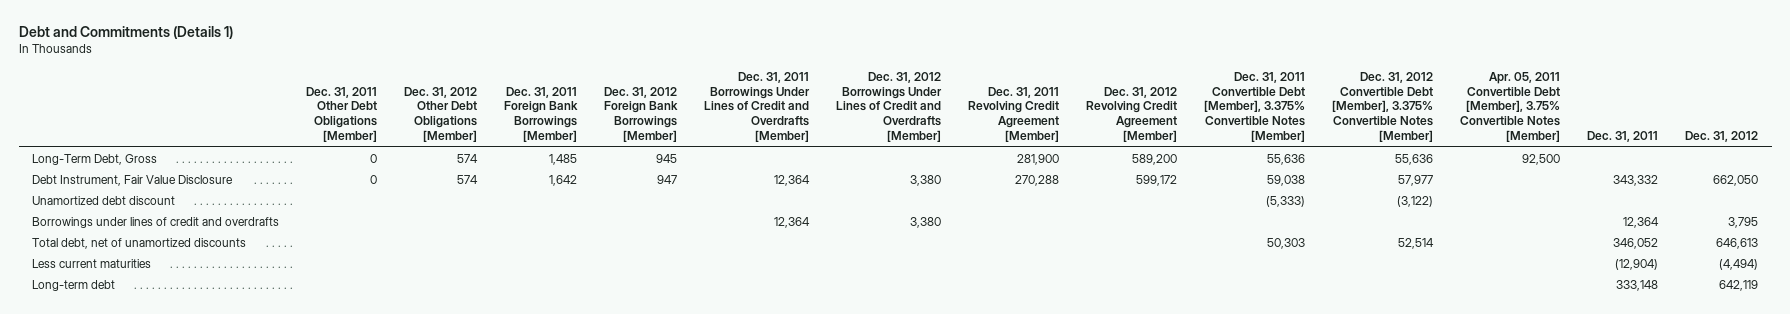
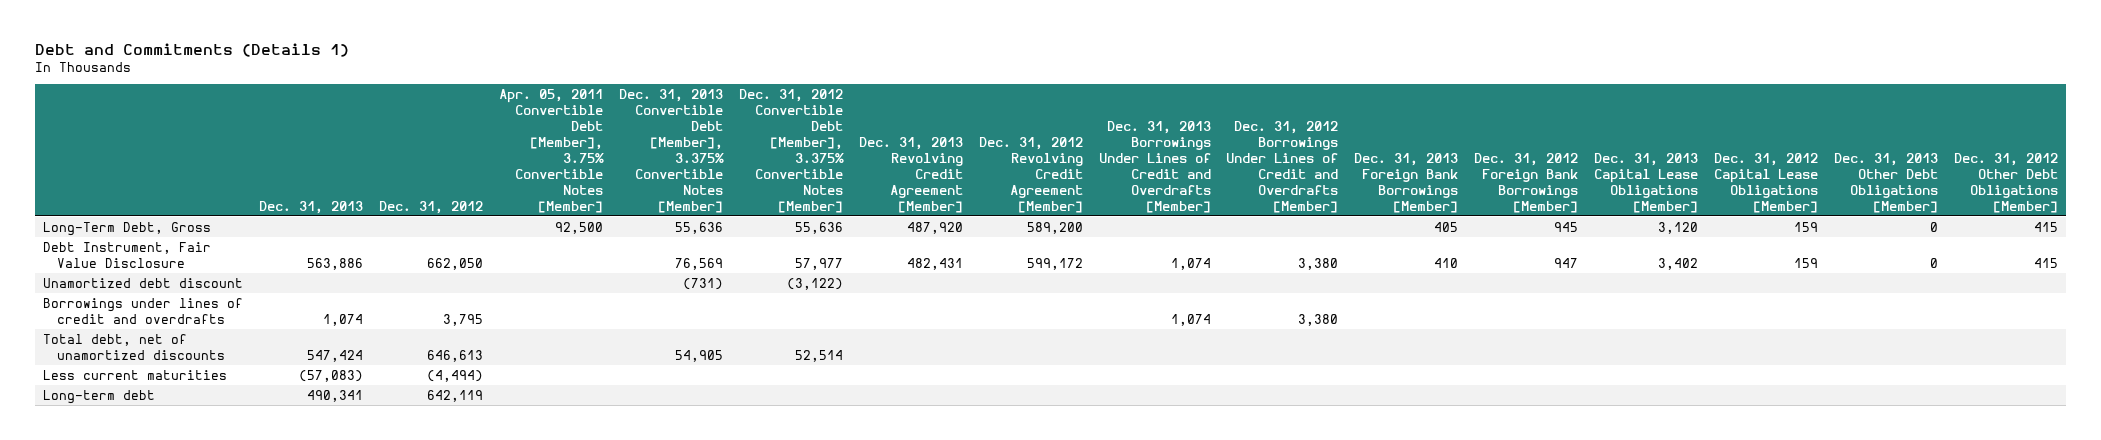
- | Dec. 31, 2011 Other Debt Obligations [Member] | Dec. 31, 2012 Other Debt Obligations [Member] | Dec. 31, 2011 Foreign Bank Borrowings [Member] | Dec. 31, 2012 Foreign Bank Borrowings [Member] | Dec. 31, 2011 Borrowings Under Lines of Credit and Overdrafts [Member] | Dec. 31, 2012 Borrowings Under Lines of Credit and Overdrafts [Member] | Dec. 31, 2011 Revolving Credit Agreement [Member] | Dec. 31, 2012 Revolving Credit Agreement [Member] | Dec. 31, 2011 Convertible Debt [Member], 3.375% Convertible Notes [Member] | Dec. 31, 2012 Convertible Debt [Member], 3.375% Convertible Notes [Member] | Apr. 05, 2011 Convertible Debt [Member], 3.75% Convertible Notes [Member] | Dec. 31, 2011 | Dec. 31, 2012
+ | Dec. 31, 2013 | Dec. 31, 2012 | Apr. 05, 2011 Convertible Debt [Member], 3.75% Convertible Notes [Member] | Dec. 31, 2013 Convertible Debt [Member], 3.375% Convertible Notes [Member] | Dec. 31, 2012 Convertible Debt [Member], 3.375% Convertible Notes [Member] | Dec. 31, 2013 Revolving Credit Agreement [Member] | Dec. 31, 2012 Revolving Credit Agreement [Member] | Dec. 31, 2013 Borrowings Under Lines of Credit and Overdrafts [Member] | Dec. 31, 2012 Borrowings Under Lines of Credit and Overdrafts [Member] | Dec. 31, 2013 Foreign Bank Borrowings [Member] | Dec. 31, 2012 Foreign Bank Borrowings [Member] | Dec. 31, 2013 Capital Lease Obligations [Member] | Dec. 31, 2012 Capital Lease Obligations [Member] | Dec. 31, 2013 Other Debt Obligations [Member] | Dec. 31, 2012 Other Debt Obligations [Member]
- Long-Term Debt, Gross | 0 | 574 | 1,485 | 945 | | | 281,900 | 589,200 | 55,636 | 55,636 | 92,500 | |
- Debt Instrument, Fair Value Disclosure | 0 | 574 | 1,642 | 947 | 12,364 | 3,380 | 270,288 | 599,172 | 59,038 | 57,977 | | 343,332 | 662,050
+ Long-Term Debt, Gross | | | 92,500 | 55,636 | 55,636 | 487,920 | 589,200 | | | 405 | 945 | 3,120 | 159 | 0 | 415
+ Debt Instrument, Fair Value Disclosure | 563,886 | 662,050 | | 76,569 | 57,977 | 482,431 | 599,172 | 1,074 | 3,380 | 410 | 947 | 3,402 | 159 | 0 | 415

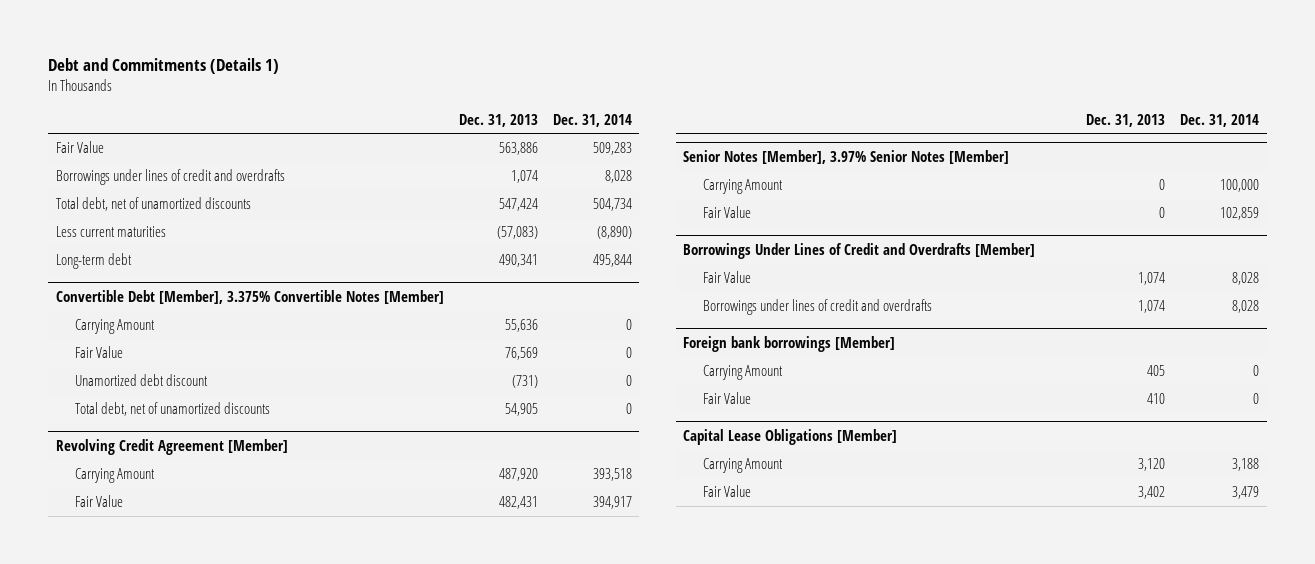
- | Dec. 31, 2013 | Dec. 31, 2012 | Apr. 05, 2011 Convertible Debt [Member], 3.75% Convertible Notes [Member] | Dec. 31, 2013 Convertible Debt [Member], 3.375% Convertible Notes [Member] | Dec. 31, 2012 Convertible Debt [Member], 3.375% Convertible Notes [Member] | Dec. 31, 2013 Revolving Credit Agreement [Member] | Dec. 31, 2012 Revolving Credit Agreement [Member] | Dec. 31, 2013 Borrowings Under Lines of Credit and Overdrafts [Member] | Dec. 31, 2012 Borrowings Under Lines of Credit and Overdrafts [Member] | Dec. 31, 2013 Foreign Bank Borrowings [Member] | Dec. 31, 2012 Foreign Bank Borrowings [Member] | Dec. 31, 2013 Capital Lease Obligations [Member] | Dec. 31, 2012 Capital Lease Obligations [Member] | Dec. 31, 2013 Other Debt Obligations [Member] | Dec. 31, 2012 Other Debt Obligations [Member]
+ | Dec. 31, 2013 | Dec. 31, 2014
- Long-Term Debt, Gross | | | 92,500 | 55,636 | 55,636 | 487,920 | 589,200 | | | 405 | 945 | 3,120 | 159 | 0 | 415
- Debt Instrument, Fair Value Disclosure | 563,886 | 662,050 | | 76,569 | 57,977 | 482,431 | 599,172 | 1,074 | 3,380 | 410 | 947 | 3,402 | 159 | 0 | 415
- Unamortized debt discount | | | | (731) | (3,122) | | | | | | | | | |
+ Fair Value | 563,886 | 509,283
+ Convertible Debt [Member], 3.375% Convertible Notes [Member]
+ Carrying Amount | 55,636 | 0
+ Fair Value | 76,569 | 0
+ Unamortized debt discount | (731) | 0
+ Total debt, net of unamortized discounts | 54,905 | 0
+ Revolving Credit Agreement [Member]
+ Carrying Amount | 487,920 | 393,518
+ Fair Value | 482,431 | 394,917
+ Senior Notes [Member], 3.97% Senior Notes [Member]
+ Carrying Amount | 0 | 100,000
+ Fair Value | 0 | 102,859
+ Borrowings Under Lines of Credit and Overdrafts [Member]
+ Fair Value | 1,074 | 8,028
+ Borrowings under lines of credit and overdrafts | 1,074 | 8,028
+ Foreign bank borrowings [Member]
+ Carrying Amount | 405 | 0
+ Fair Value | 410 | 0
+ Capital Lease Obligations [Member]
+ Carrying Amount | 3,120 | 3,188
+ Fair Value | 3,402 | 3,479

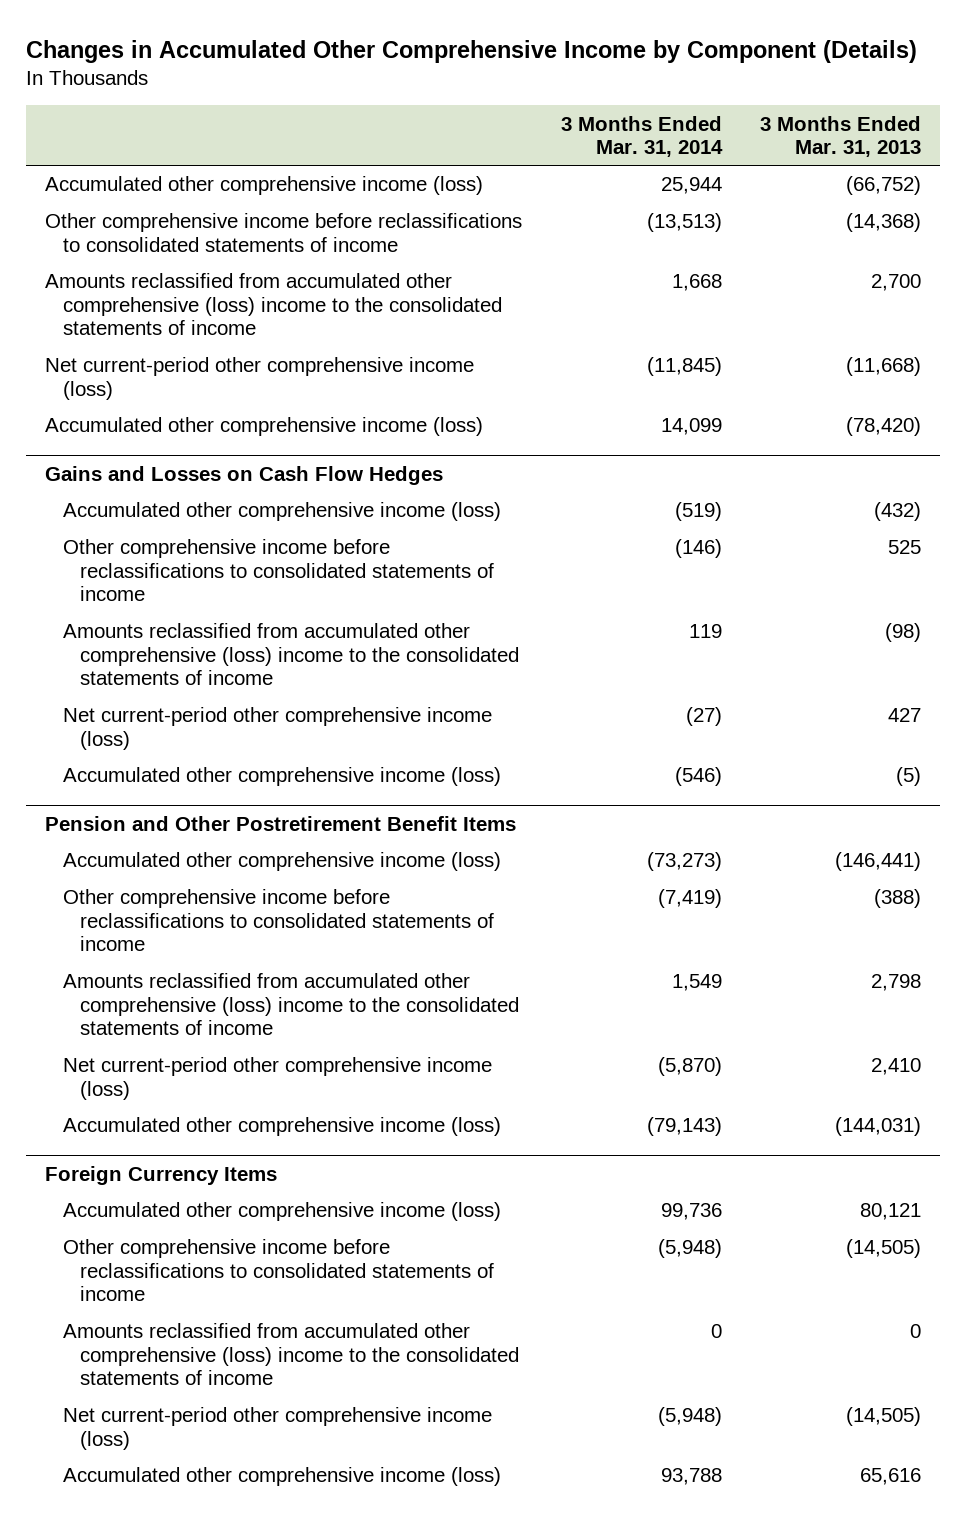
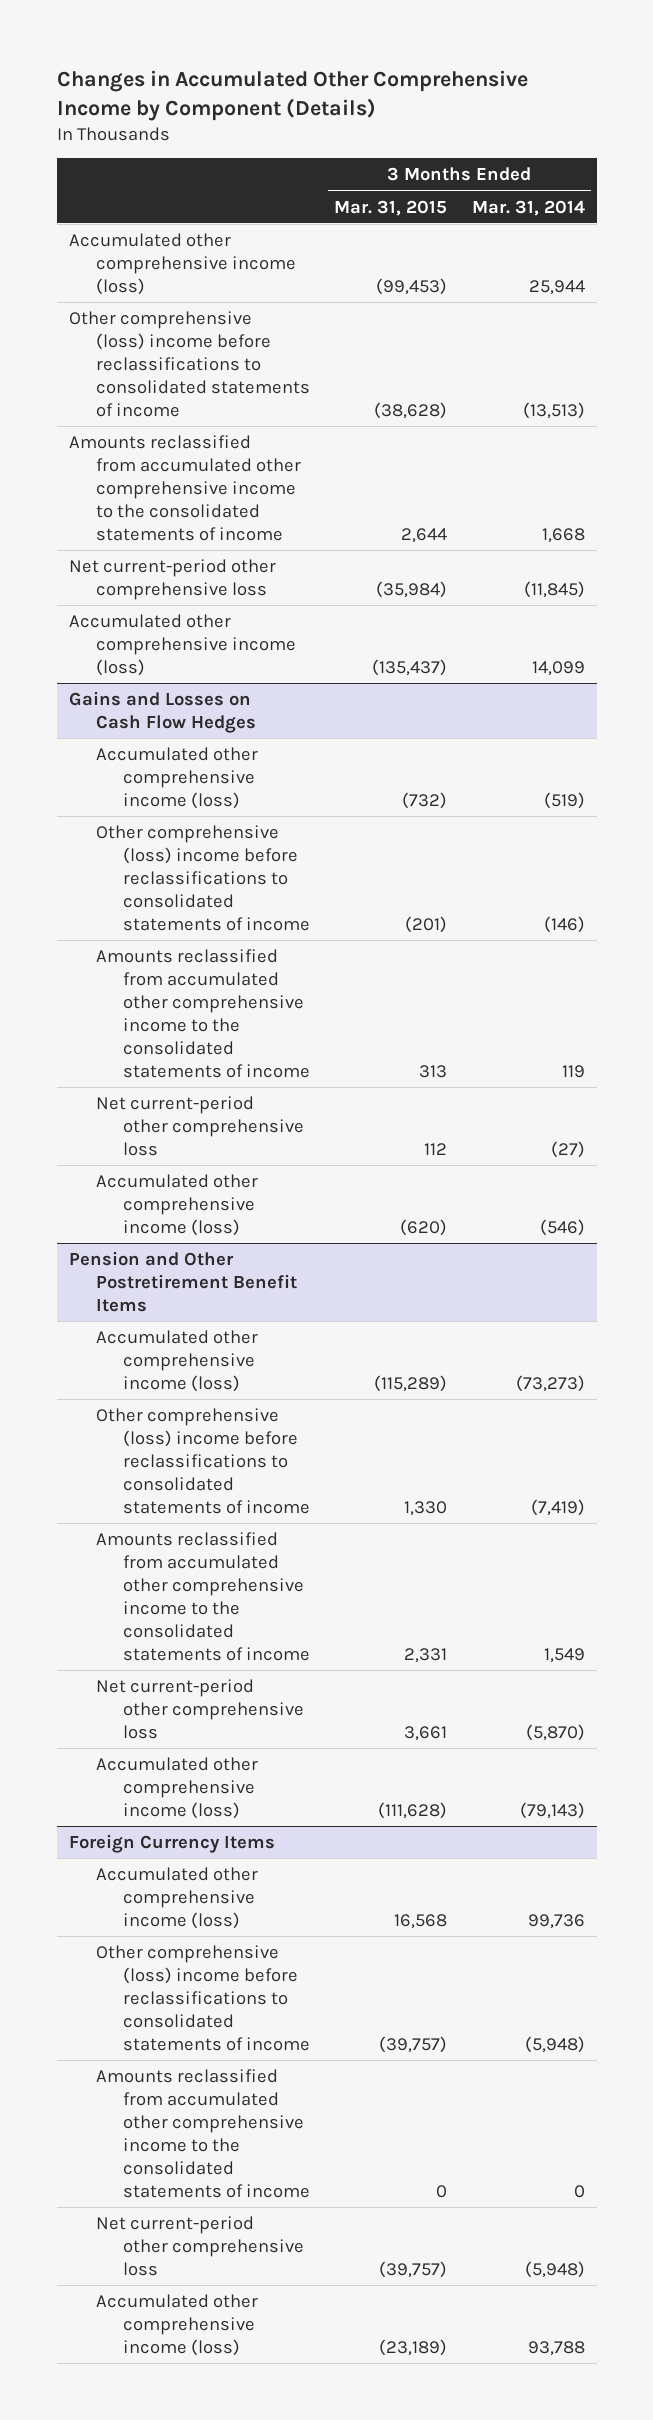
- | 3 Months Ended Mar. 31, 2014 | 3 Months Ended Mar. 31, 2013
+ | 3 Months Ended Mar. 31, 2015 | 3 Months Ended Mar. 31, 2014
- Other comprehensive income before reclassifications to consolidated statements of income | (13,513) | (14,368)
- Amounts reclassified from accumulated other comprehensive (loss) income to the consolidated statements of income | 1,668 | 2,700
- Net current-period other comprehensive income (loss) | (11,845) | (11,668)
+ Other comprehensive (loss) income before reclassifications to consolidated statements of income | (38,628) | (13,513)
+ Amounts reclassified from accumulated other comprehensive income to the consolidated statements of income | 2,644 | 1,668
+ Net current-period other comprehensive loss | (35,984) | (11,845)
@ Gains and Losses on Cash Flow Hedges
- Other comprehensive income before reclassifications to consolidated statements of income | (146) | 525
- Amounts reclassified from accumulated other comprehensive (loss) income to the consolidated statements of income | 119 | (98)
- Net current-period other comprehensive income (loss) | (27) | 427
+ Other comprehensive (loss) income before reclassifications to consolidated statements of income | (201) | (146)
+ Amounts reclassified from accumulated other comprehensive income to the consolidated statements of income | 313 | 119
+ Net current-period other comprehensive loss | 112 | (27)
@ Pension and Other Postretirement Benefit Items
- Other comprehensive income before reclassifications to consolidated statements of income | (7,419) | (388)
- Amounts reclassified from accumulated other comprehensive (loss) income to the consolidated statements of income | 1,549 | 2,798
- Net current-period other comprehensive income (loss) | (5,870) | 2,410
+ Other comprehensive (loss) income before reclassifications to consolidated statements of income | 1,330 | (7,419)
+ Amounts reclassified from accumulated other comprehensive income to the consolidated statements of income | 2,331 | 1,549
+ Net current-period other comprehensive loss | 3,661 | (5,870)
@ Foreign Currency Items
- Other comprehensive income before reclassifications to consolidated statements of income | (5,948) | (14,505)
- Amounts reclassified from accumulated other comprehensive (loss) income to the consolidated statements of income | 0 | 0
- Net current-period other comprehensive income (loss) | (5,948) | (14,505)
+ Other comprehensive (loss) income before reclassifications to consolidated statements of income | (39,757) | (5,948)
+ Amounts reclassified from accumulated other comprehensive income to the consolidated statements of income | 0 | 0
+ Net current-period other comprehensive loss | (39,757) | (5,948)

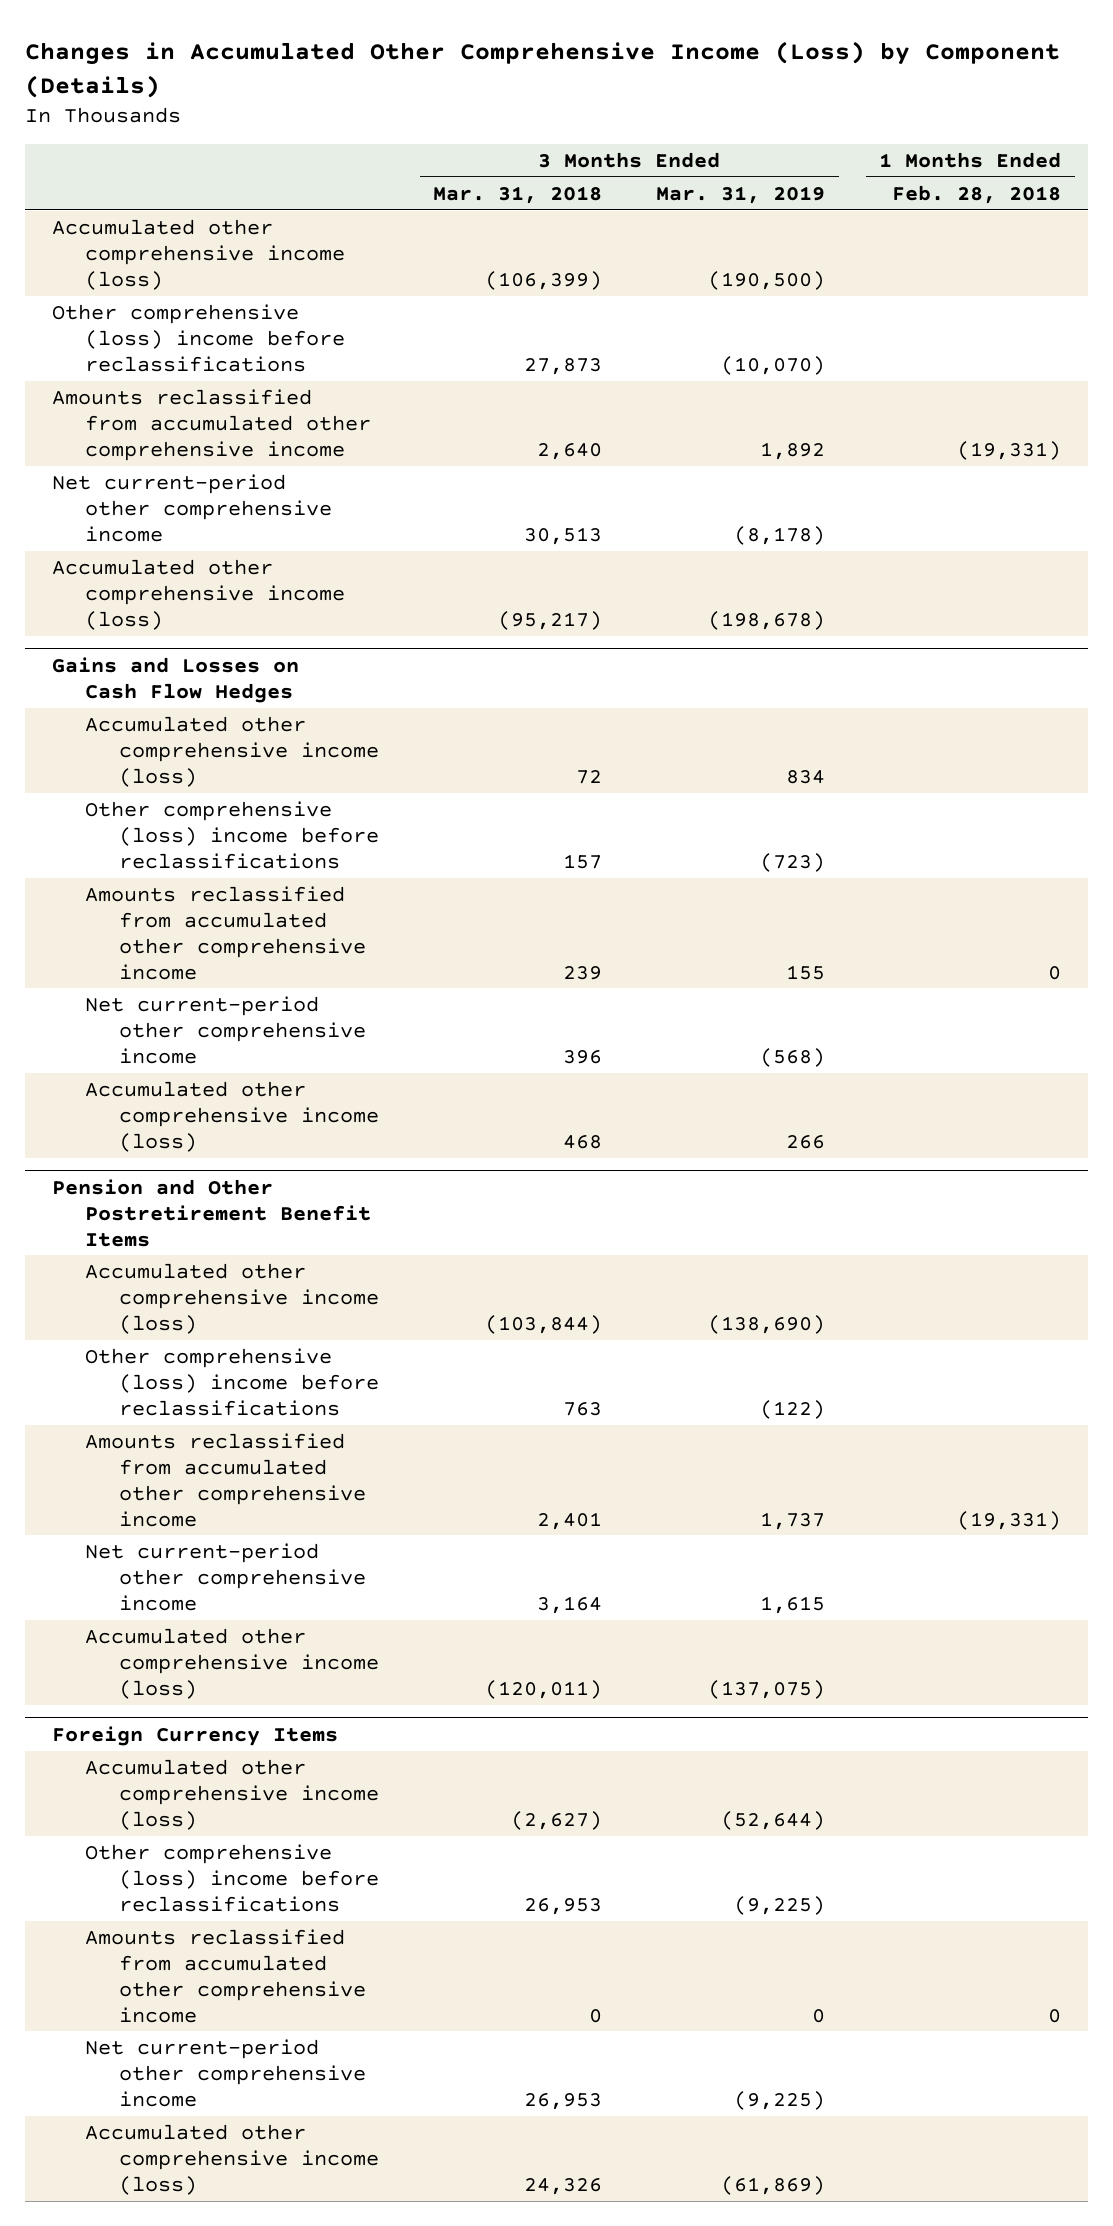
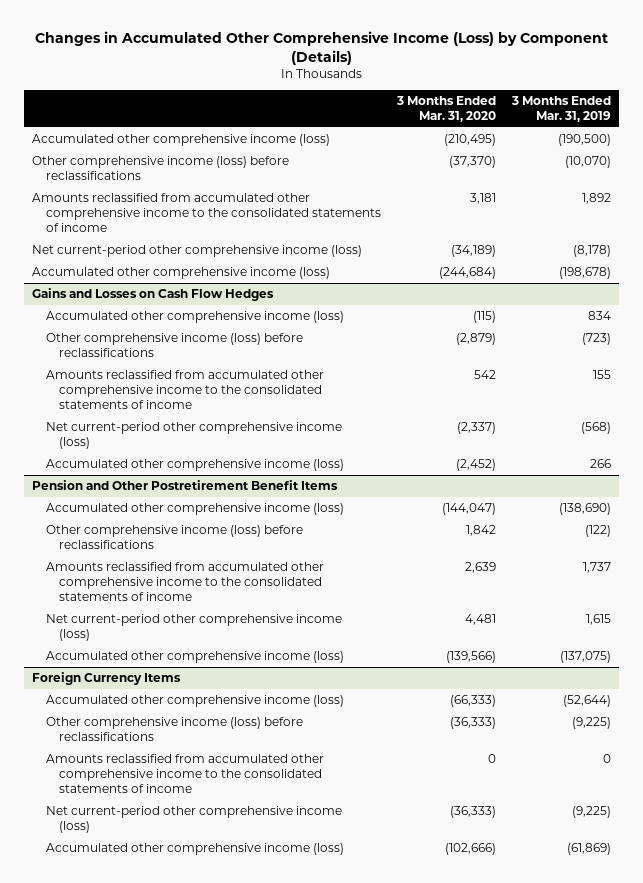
- | 3 Months Ended Mar. 31, 2018 | 3 Months Ended Mar. 31, 2019 | 1 Months Ended Feb. 28, 2018
+ | 3 Months Ended Mar. 31, 2020 | 3 Months Ended Mar. 31, 2019
- Other comprehensive (loss) income before reclassifications | 27,873 | (10,070) |
- Amounts reclassified from accumulated other comprehensive income | 2,640 | 1,892 | (19,331)
- Net current-period other comprehensive income | 30,513 | (8,178) |
+ Other comprehensive income (loss) before reclassifications | (37,370) | (10,070)
+ Amounts reclassified from accumulated other comprehensive income to the consolidated statements of income | 3,181 | 1,892
+ Net current-period other comprehensive income (loss) | (34,189) | (8,178)
@ Gains and Losses on Cash Flow Hedges
- Other comprehensive (loss) income before reclassifications | 157 | (723) |
- Amounts reclassified from accumulated other comprehensive income | 239 | 155 | 0
- Net current-period other comprehensive income | 396 | (568) |
+ Other comprehensive income (loss) before reclassifications | (2,879) | (723)
+ Amounts reclassified from accumulated other comprehensive income to the consolidated statements of income | 542 | 155
+ Net current-period other comprehensive income (loss) | (2,337) | (568)
@ Pension and Other Postretirement Benefit Items
- Other comprehensive (loss) income before reclassifications | 763 | (122) |
- Amounts reclassified from accumulated other comprehensive income | 2,401 | 1,737 | (19,331)
- Net current-period other comprehensive income | 3,164 | 1,615 |
+ Other comprehensive income (loss) before reclassifications | 1,842 | (122)
+ Amounts reclassified from accumulated other comprehensive income to the consolidated statements of income | 2,639 | 1,737
+ Net current-period other comprehensive income (loss) | 4,481 | 1,615
@ Foreign Currency Items
- Other comprehensive (loss) income before reclassifications | 26,953 | (9,225) |
- Amounts reclassified from accumulated other comprehensive income | 0 | 0 | 0
- Net current-period other comprehensive income | 26,953 | (9,225) |
+ Other comprehensive income (loss) before reclassifications | (36,333) | (9,225)
+ Amounts reclassified from accumulated other comprehensive income to the consolidated statements of income | 0 | 0
+ Net current-period other comprehensive income (loss) | (36,333) | (9,225)

